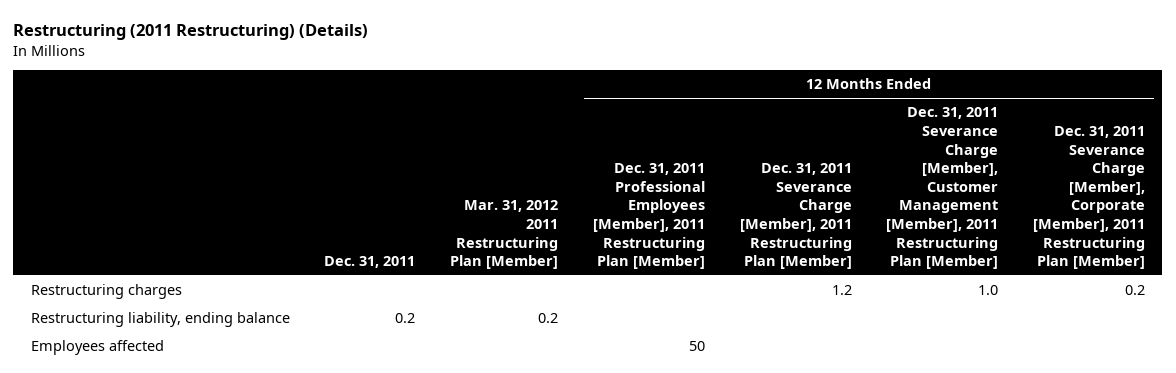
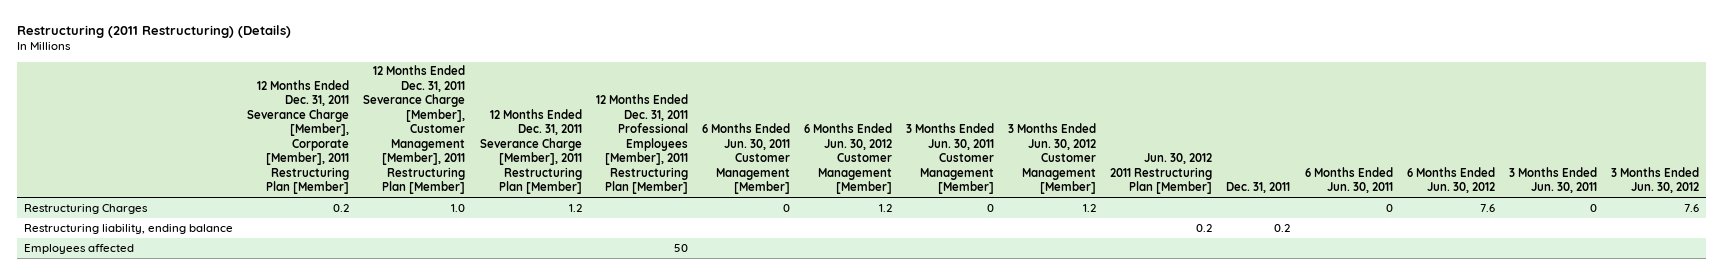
- | Dec. 31, 2011 | Mar. 31, 2012 2011 Restructuring Plan [Member] | 12 Months Ended Dec. 31, 2011 Professional Employees [Member], 2011 Restructuring Plan [Member] | 12 Months Ended Dec. 31, 2011 Severance Charge [Member], 2011 Restructuring Plan [Member] | 12 Months Ended Dec. 31, 2011 Severance Charge [Member], Customer Management [Member], 2011 Restructuring Plan [Member] | 12 Months Ended Dec. 31, 2011 Severance Charge [Member], Corporate [Member], 2011 Restructuring Plan [Member]
+ | 12 Months Ended Dec. 31, 2011 Severance Charge [Member], Corporate [Member], 2011 Restructuring Plan [Member] | 12 Months Ended Dec. 31, 2011 Severance Charge [Member], Customer Management [Member], 2011 Restructuring Plan [Member] | 12 Months Ended Dec. 31, 2011 Severance Charge [Member], 2011 Restructuring Plan [Member] | 12 Months Ended Dec. 31, 2011 Professional Employees [Member], 2011 Restructuring Plan [Member] | 6 Months Ended Jun. 30, 2011 Customer Management [Member] | 6 Months Ended Jun. 30, 2012 Customer Management [Member] | 3 Months Ended Jun. 30, 2011 Customer Management [Member] | 3 Months Ended Jun. 30, 2012 Customer Management [Member] | Jun. 30, 2012 2011 Restructuring Plan [Member] | Dec. 31, 2011 | 6 Months Ended Jun. 30, 2011 | 6 Months Ended Jun. 30, 2012 | 3 Months Ended Jun. 30, 2011 | 3 Months Ended Jun. 30, 2012
- Restructuring charges | | | | 1.2 | 1.0 | 0.2
+ Restructuring Charges | 0.2 | 1.0 | 1.2 | | 0 | 1.2 | 0 | 1.2 | | | 0 | 7.6 | 0 | 7.6

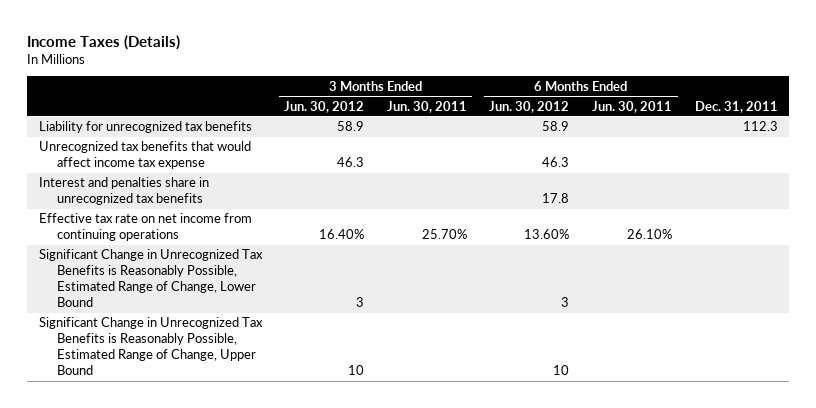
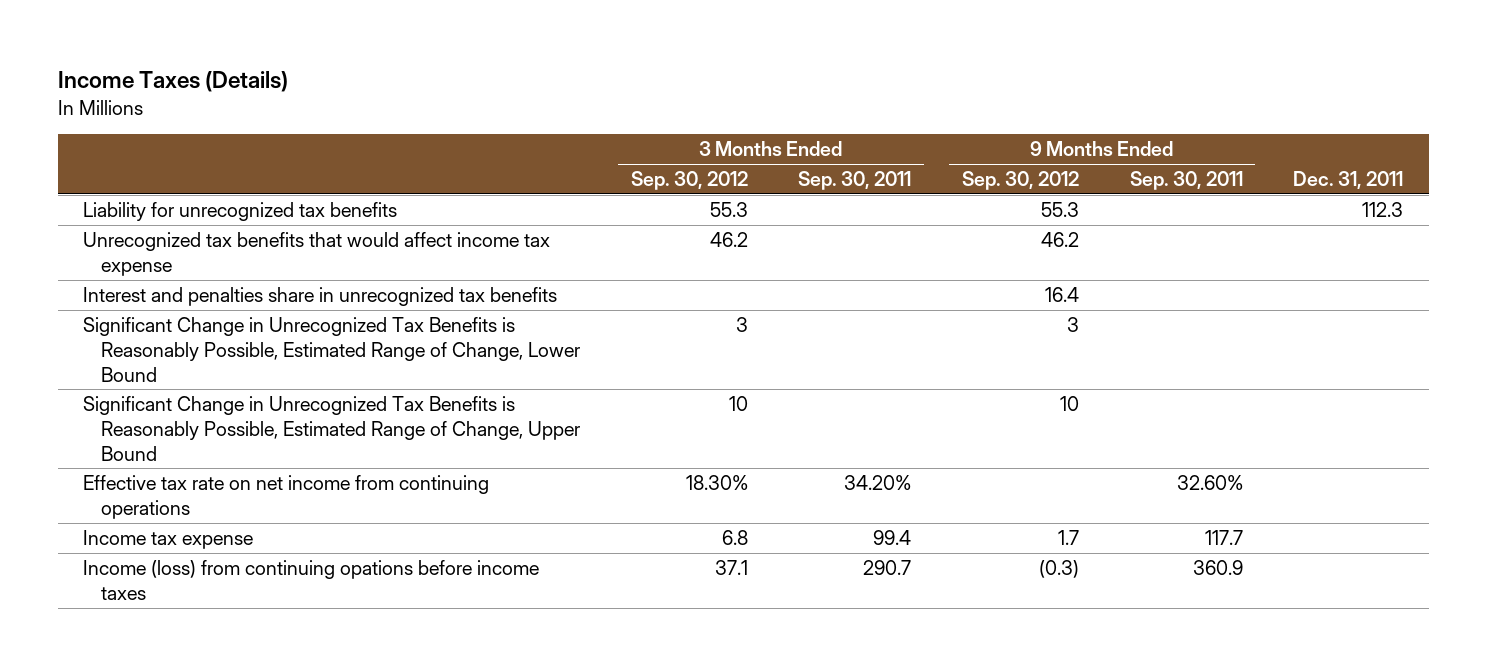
- | 3 Months Ended Jun. 30, 2012 | 3 Months Ended Jun. 30, 2011 | 6 Months Ended Jun. 30, 2012 | 6 Months Ended Jun. 30, 2011 | Dec. 31, 2011
+ | 3 Months Ended Sep. 30, 2012 | 3 Months Ended Sep. 30, 2011 | 9 Months Ended Sep. 30, 2012 | 9 Months Ended Sep. 30, 2011 | Dec. 31, 2011
moved down: Effective tax rate on net income from continuing operations | 18.30% | 34.20% | | 32.60% |
+ Income tax expense | 6.8 | 99.4 | 1.7 | 117.7 |
+ Income (loss) from continuing opations before income taxes | 37.1 | 290.7 | (0.3) | 360.9 |

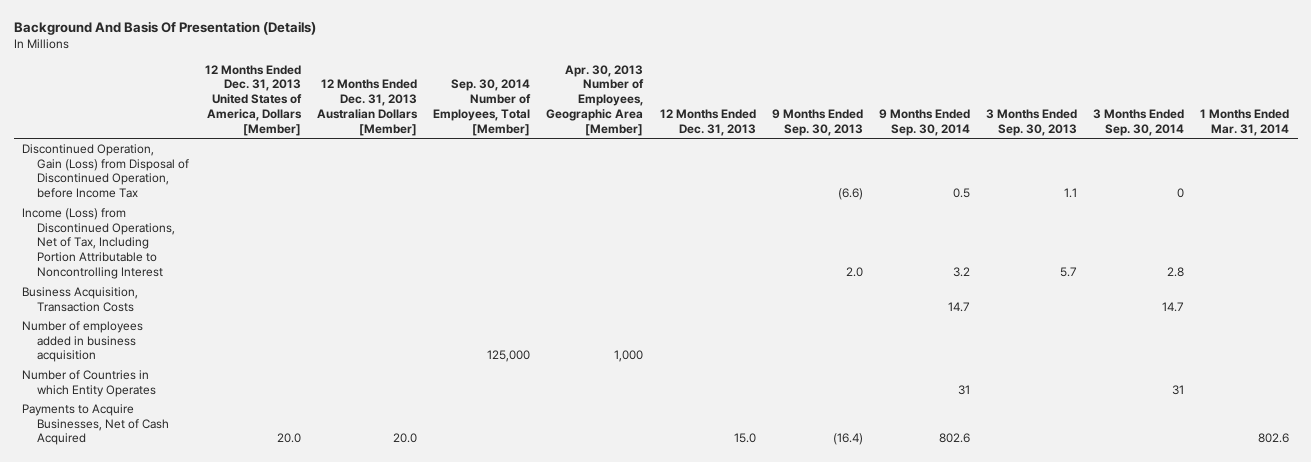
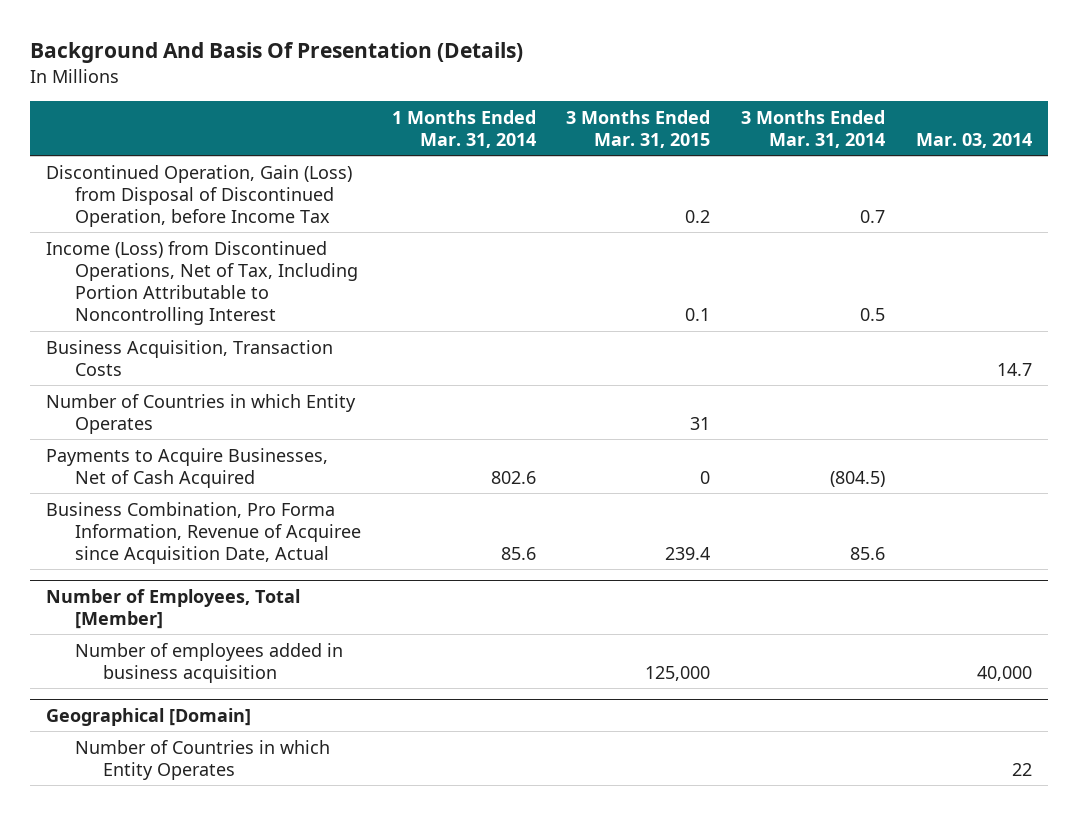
- | 12 Months Ended Dec. 31, 2013 United States of America, Dollars [Member] | 12 Months Ended Dec. 31, 2013 Australian Dollars [Member] | Sep. 30, 2014 Number of Employees, Total [Member] | Apr. 30, 2013 Number of Employees, Geographic Area [Member] | 12 Months Ended Dec. 31, 2013 | 9 Months Ended Sep. 30, 2013 | 9 Months Ended Sep. 30, 2014 | 3 Months Ended Sep. 30, 2013 | 3 Months Ended Sep. 30, 2014 | 1 Months Ended Mar. 31, 2014
+ | 1 Months Ended Mar. 31, 2014 | 3 Months Ended Mar. 31, 2015 | 3 Months Ended Mar. 31, 2014 | Mar. 03, 2014
- Number of employees added in business acquisition | | | 125,000 | 1,000 | | | | | |
+ Business Combination, Pro Forma Information, Revenue of Acquiree since Acquisition Date, Actual | 85.6 | 239.4 | 85.6 |
+ Number of Employees, Total [Member]
+ Number of employees added in business acquisition | | 125,000 | | 40,000
+ Geographical [Domain]
+ Number of Countries in which Entity Operates | | | | 22

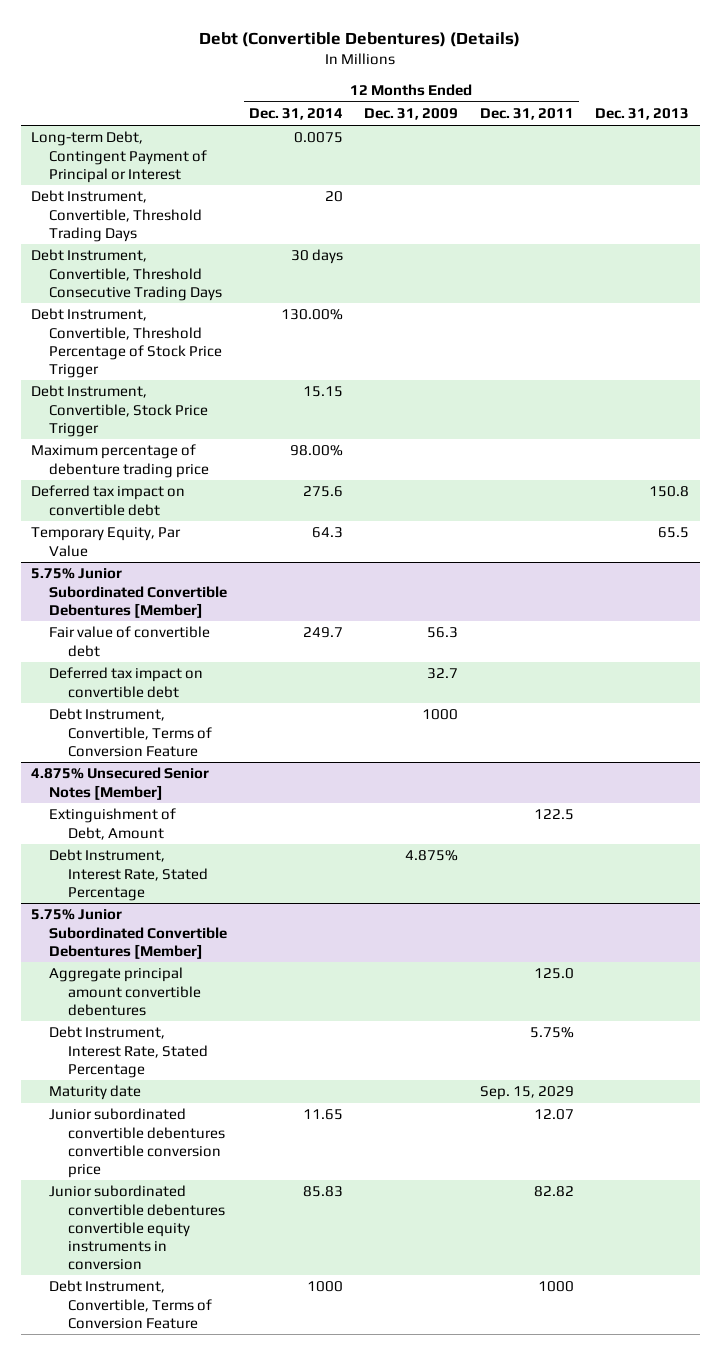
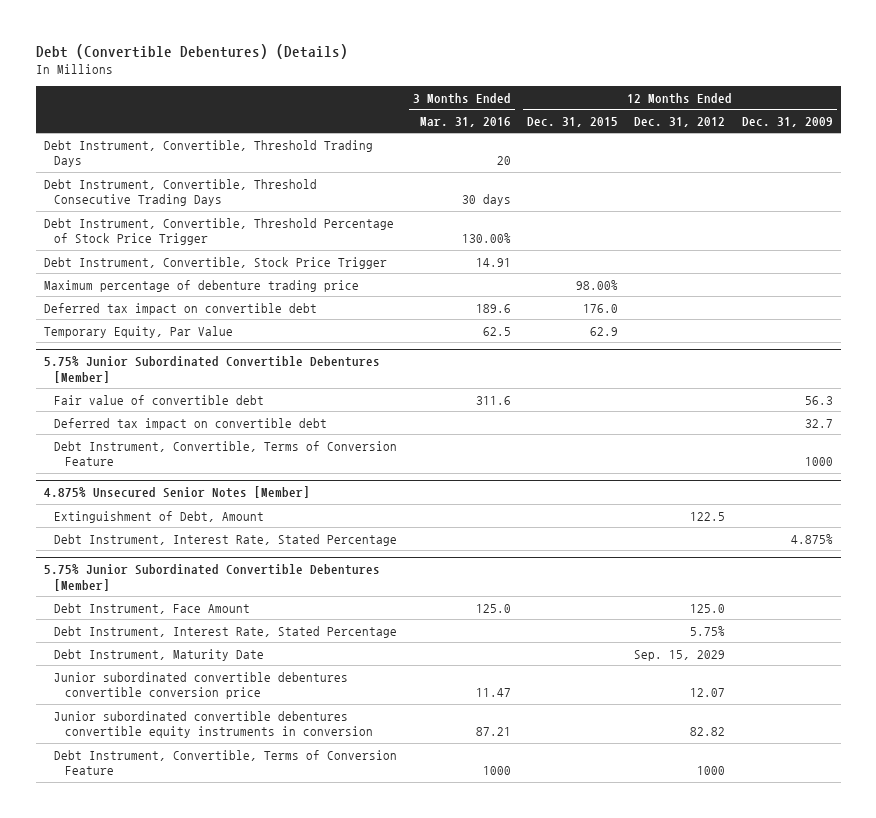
- | 12 Months Ended Dec. 31, 2014 | 12 Months Ended Dec. 31, 2009 | 12 Months Ended Dec. 31, 2011 | Dec. 31, 2013
+ | 3 Months Ended Mar. 31, 2016 | 12 Months Ended Dec. 31, 2015 | 12 Months Ended Dec. 31, 2012 | 12 Months Ended Dec. 31, 2009
- Long-term Debt, Contingent Payment of Principal or Interest | 0.0075 | | |
@ 5.75% Junior Subordinated Convertible Debentures [Member]
- Aggregate principal amount convertible debentures | | | 125.0 |
+ Debt Instrument, Face Amount | 125.0 | | 125.0 |
- Maturity date | | | Sep. 15, 2029 |
+ Debt Instrument, Maturity Date | | | Sep. 15, 2029 |

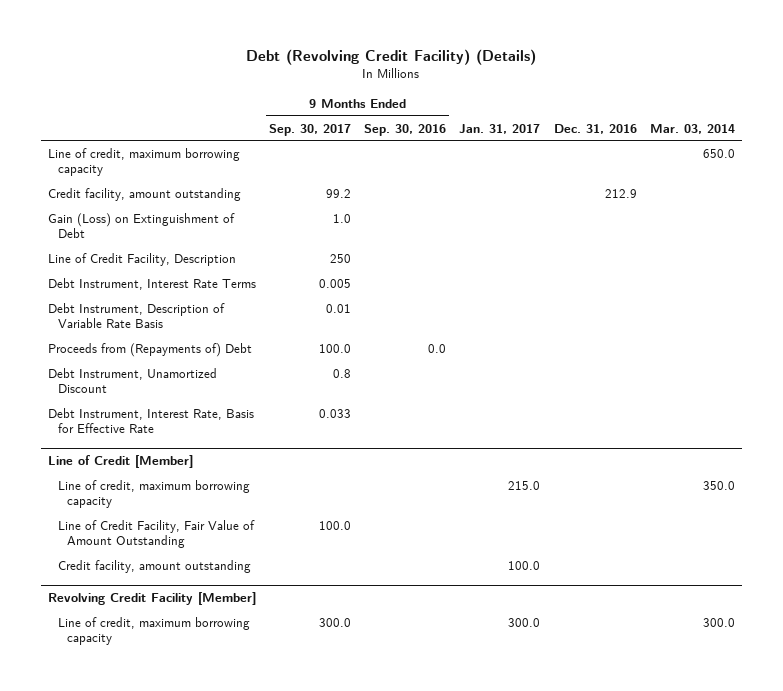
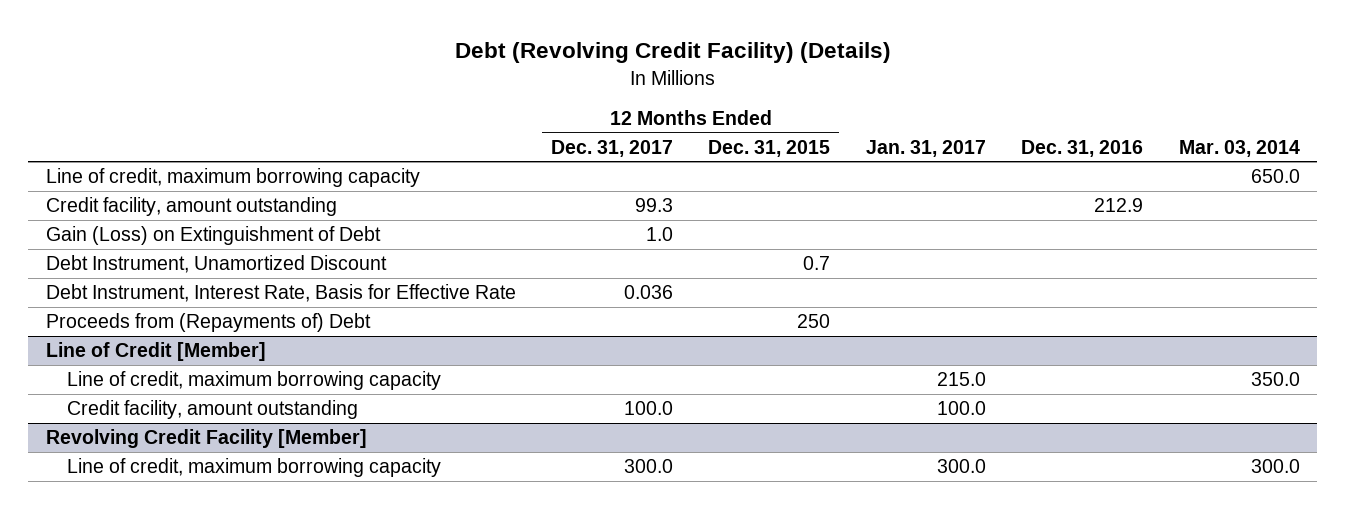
- | 9 Months Ended Sep. 30, 2017 | 9 Months Ended Sep. 30, 2016 | Jan. 31, 2017 | Dec. 31, 2016 | Mar. 03, 2014
+ | 12 Months Ended Dec. 31, 2017 | 12 Months Ended Dec. 31, 2015 | Jan. 31, 2017 | Dec. 31, 2016 | Mar. 03, 2014
- Line of Credit Facility, Description | 250 | | | |
- Debt Instrument, Interest Rate Terms | 0.005 | | | |
- Debt Instrument, Description of Variable Rate Basis | 0.01 | | | |
moved down: Proceeds from (Repayments of) Debt | | 250 | | |
@ Line of Credit [Member]
- Line of Credit Facility, Fair Value of Amount Outstanding | 100.0 | | | |

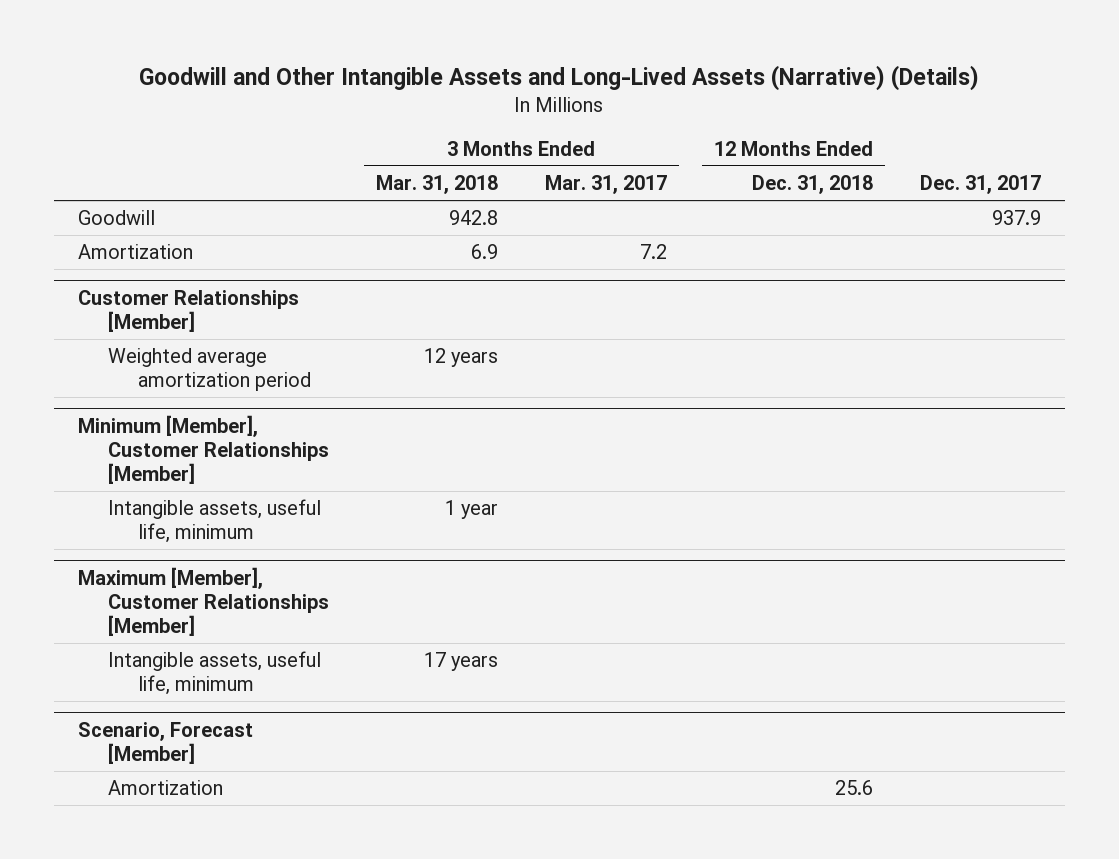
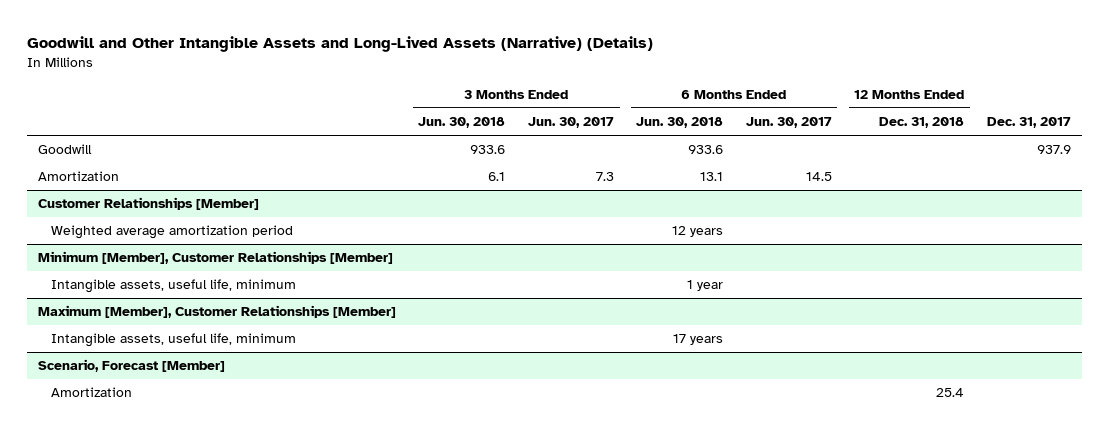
- | 3 Months Ended Mar. 31, 2018 | 3 Months Ended Mar. 31, 2017 | 12 Months Ended Dec. 31, 2018 | Dec. 31, 2017
+ | 3 Months Ended Jun. 30, 2018 | 3 Months Ended Jun. 30, 2017 | 6 Months Ended Jun. 30, 2018 | 6 Months Ended Jun. 30, 2017 | 12 Months Ended Dec. 31, 2018 | Dec. 31, 2017
@ Scenario, Forecast [Member]
- Amortization | | | 25.6 |
+ Amortization | | | | | 25.4 |

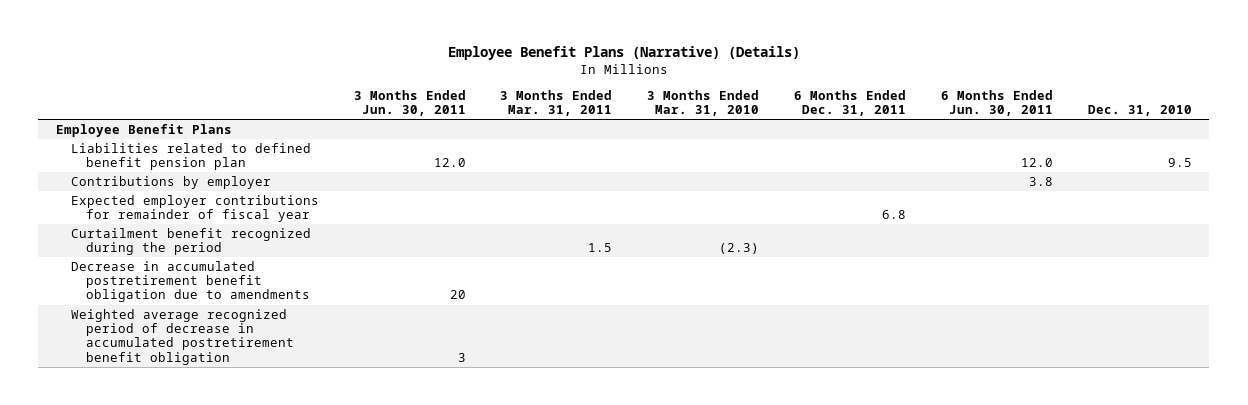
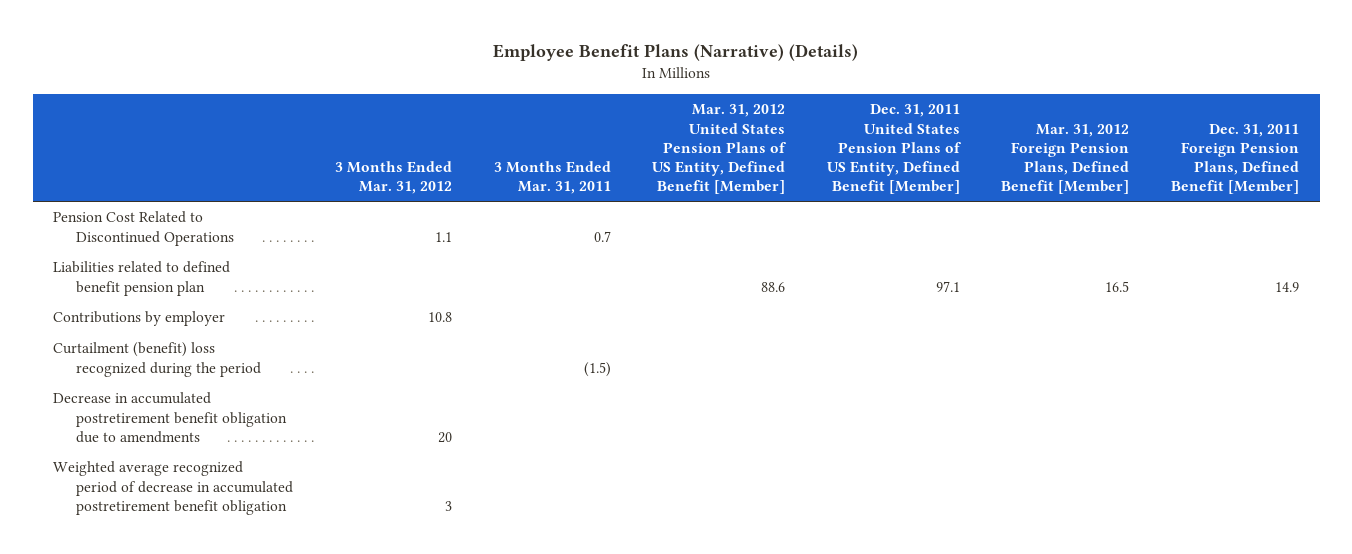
- | 3 Months Ended Jun. 30, 2011 | 3 Months Ended Mar. 31, 2011 | 3 Months Ended Mar. 31, 2010 | 6 Months Ended Dec. 31, 2011 | 6 Months Ended Jun. 30, 2011 | Dec. 31, 2010
+ | 3 Months Ended Mar. 31, 2012 | 3 Months Ended Mar. 31, 2011 | Mar. 31, 2012 United States Pension Plans of US Entity, Defined Benefit [Member] | Dec. 31, 2011 United States Pension Plans of US Entity, Defined Benefit [Member] | Mar. 31, 2012 Foreign Pension Plans, Defined Benefit [Member] | Dec. 31, 2011 Foreign Pension Plans, Defined Benefit [Member]
- Employee Benefit Plans
+ Pension Cost Related to Discontinued Operations | 1.1 | 0.7 | | | |
- Expected employer contributions for remainder of fiscal year | | | | 6.8 | |
- Curtailment benefit recognized during the period | | 1.5 | (2.3) | | |
+ Curtailment (benefit) loss recognized during the period | | (1.5) | | | |

